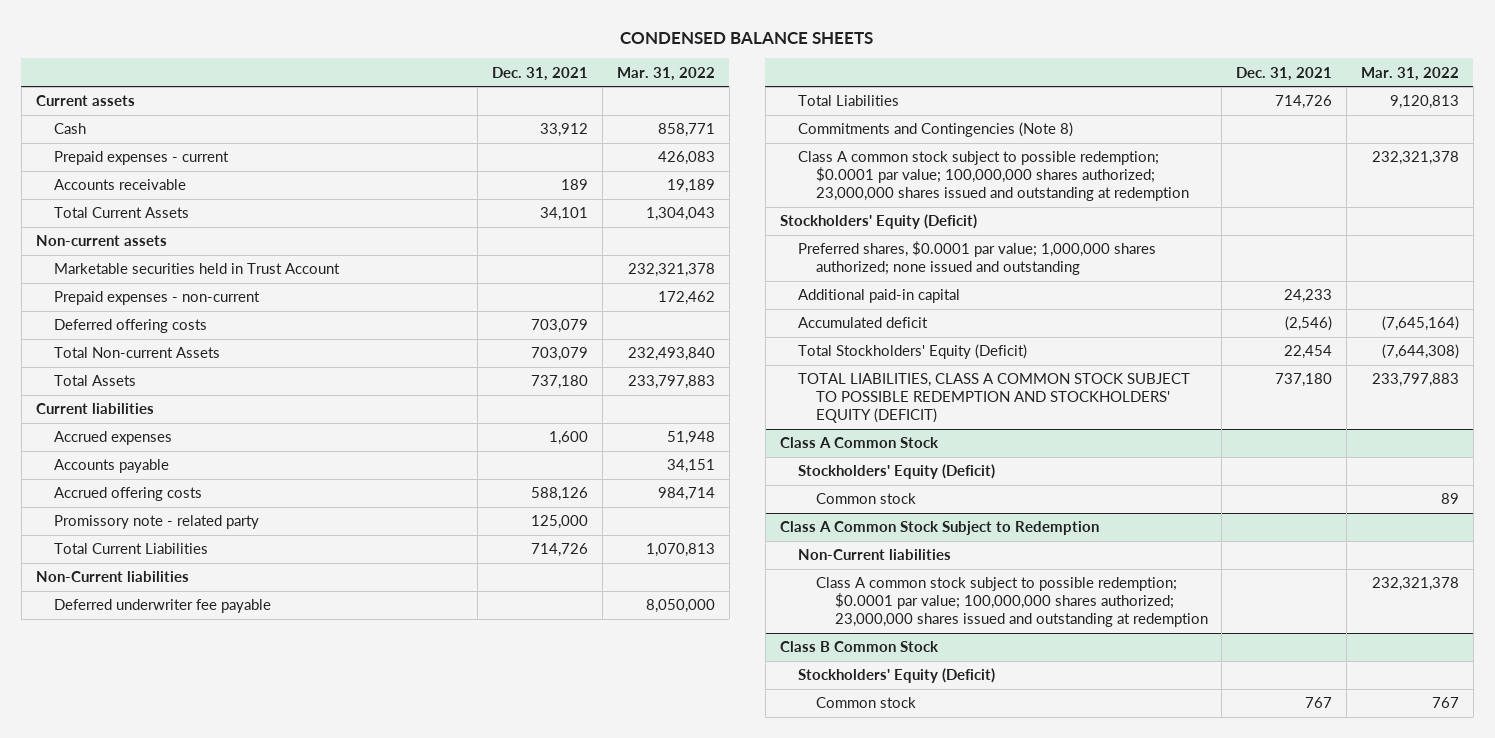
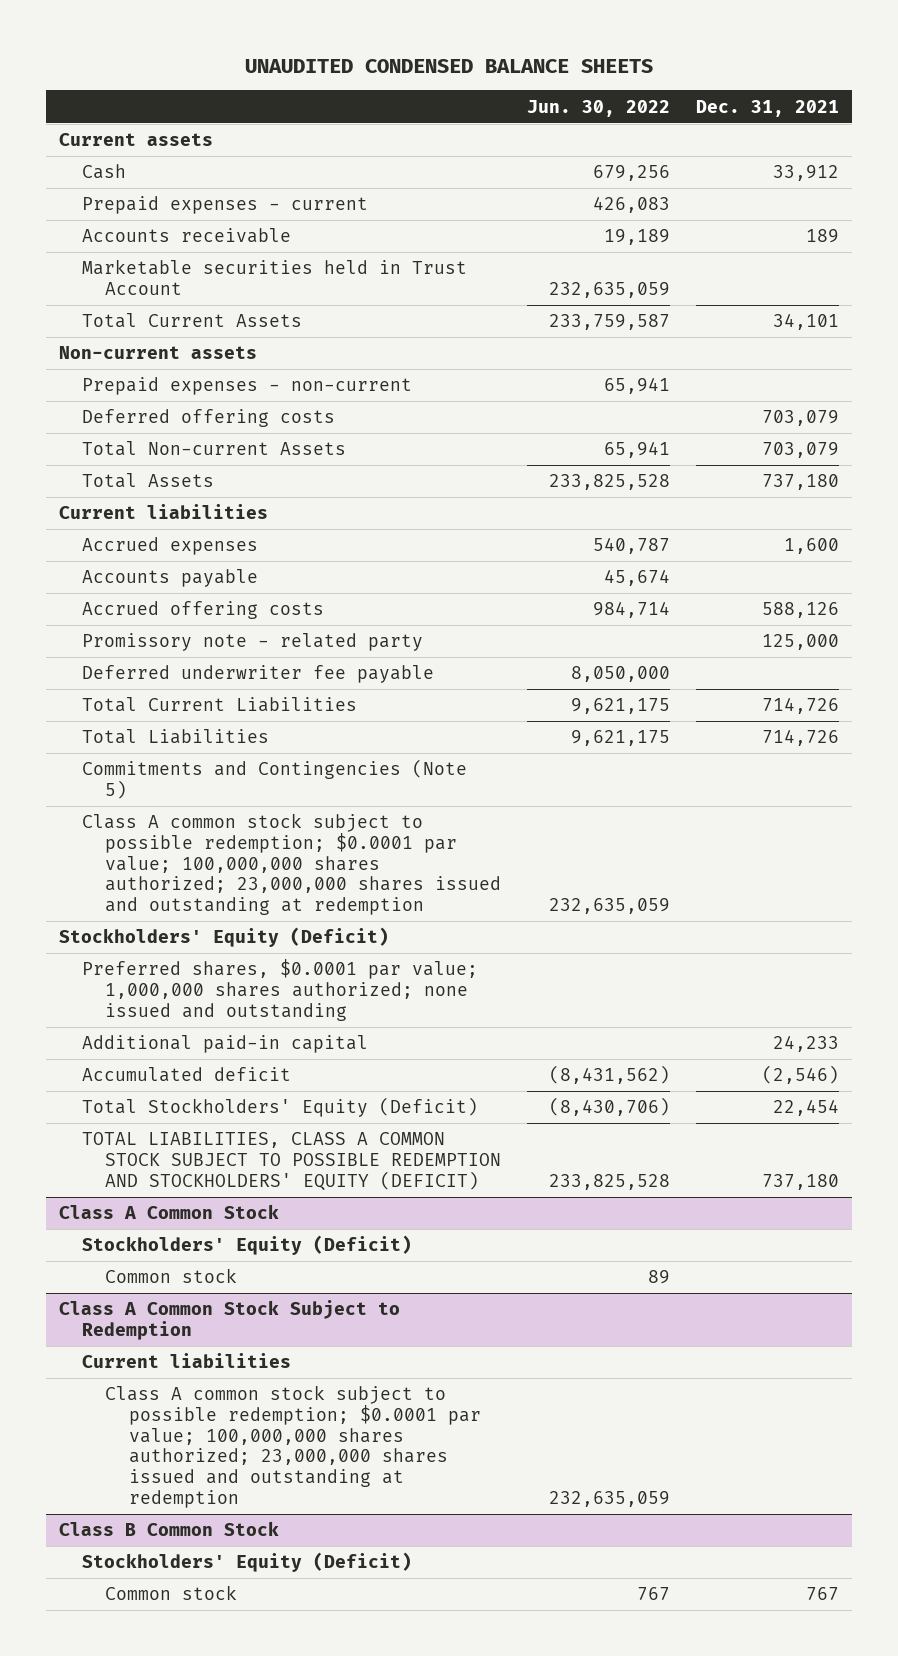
- CONDENSED BALANCE SHEETS
+ UNAUDITED CONDENSED BALANCE SHEETS
- | Dec. 31, 2021 | Mar. 31, 2022
+ | Jun. 30, 2022 | Dec. 31, 2021
moved up: Marketable securities held in Trust Account | 232,635,059 |
- Non-Current liabilities
moved down: Total Current Liabilities | 9,621,175 | 714,726
- Commitments and Contingencies (Note 8)
+ Commitments and Contingencies (Note 5)
@ Class A Common Stock Subject to Redemption
- Non-Current liabilities
+ Current liabilities

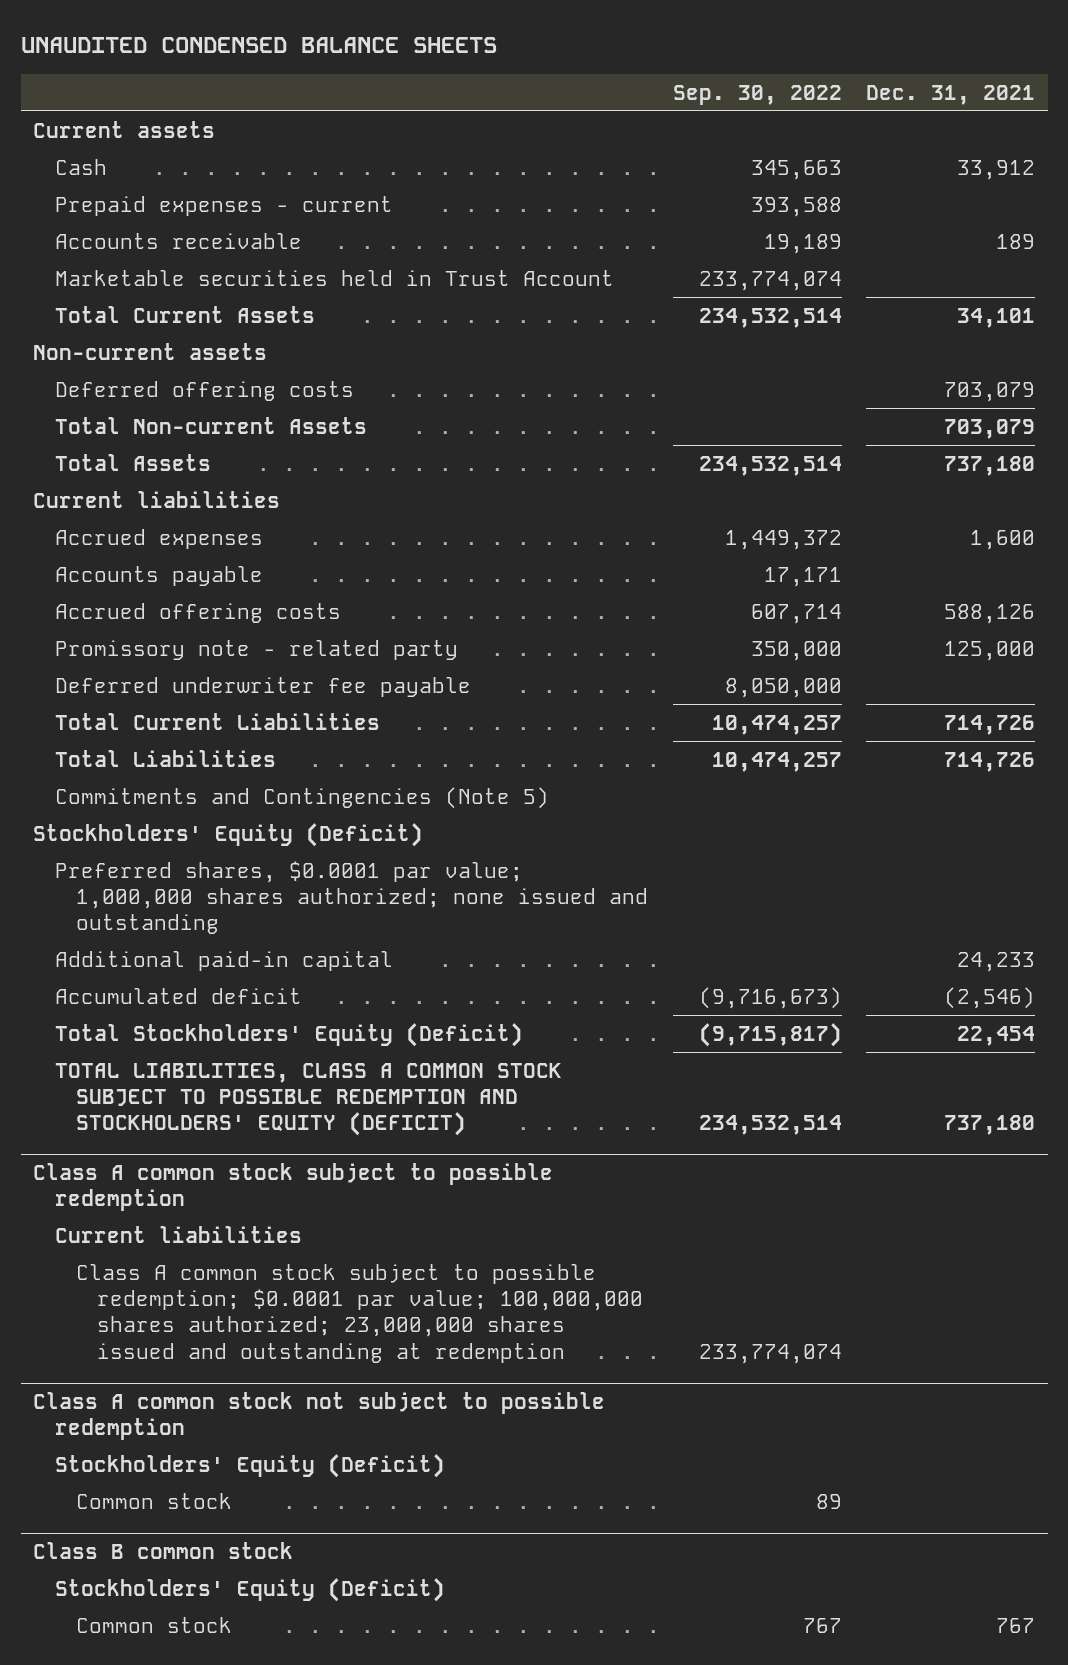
- | Jun. 30, 2022 | Dec. 31, 2021
+ | Sep. 30, 2022 | Dec. 31, 2021
- Prepaid expenses - non-current | 65,941 |
- Class A common stock subject to possible redemption; $0.0001 par value; 100,000,000 shares authorized; 23,000,000 shares issued and outstanding at redemption | 232,635,059 |
- Class A Common Stock
- Stockholders' Equity (Deficit)
- Common stock | 89 |
- Class A Common Stock Subject to Redemption
+ Class A common stock subject to possible redemption
- Class B Common Stock
+ Class A common stock not subject to possible redemption
+ Common stock | 89 |
+ Class B common stock
+ Stockholders' Equity (Deficit)

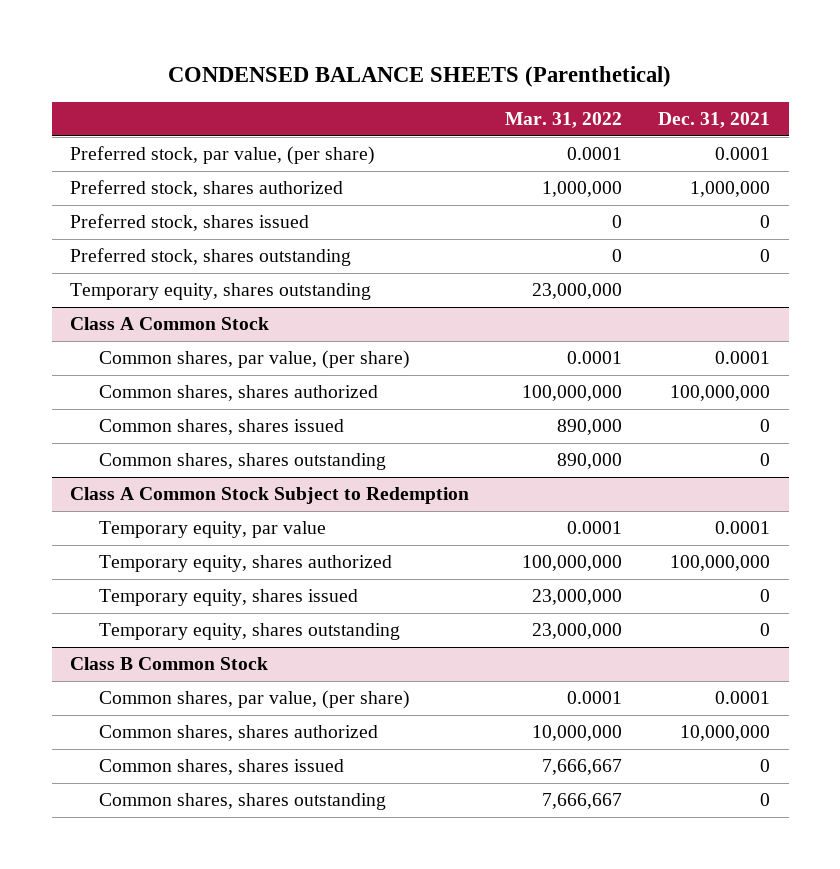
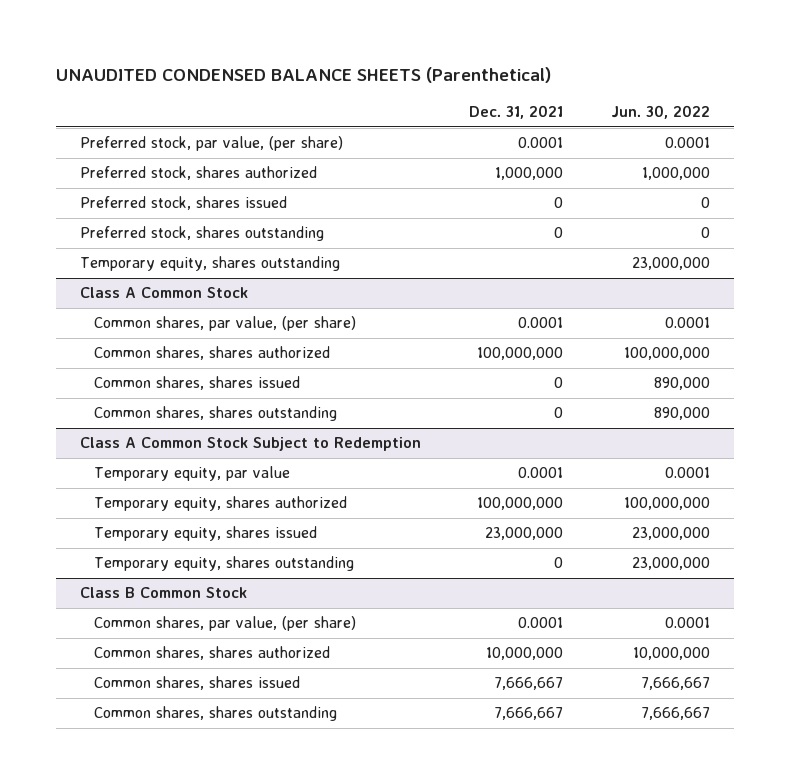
- CONDENSED BALANCE SHEETS (Parenthetical)
+ UNAUDITED CONDENSED BALANCE SHEETS (Parenthetical)
- | Mar. 31, 2022 | Dec. 31, 2021
+ | Dec. 31, 2021 | Jun. 30, 2022
@ Class A Common Stock Subject to Redemption
- Temporary equity, shares issued | 23,000,000 | 0
+ Temporary equity, shares issued | 23,000,000 | 23,000,000
@ Class B Common Stock
- Common shares, shares issued | 7,666,667 | 0
- Common shares, shares outstanding | 7,666,667 | 0
+ Common shares, shares issued | 7,666,667 | 7,666,667
+ Common shares, shares outstanding | 7,666,667 | 7,666,667

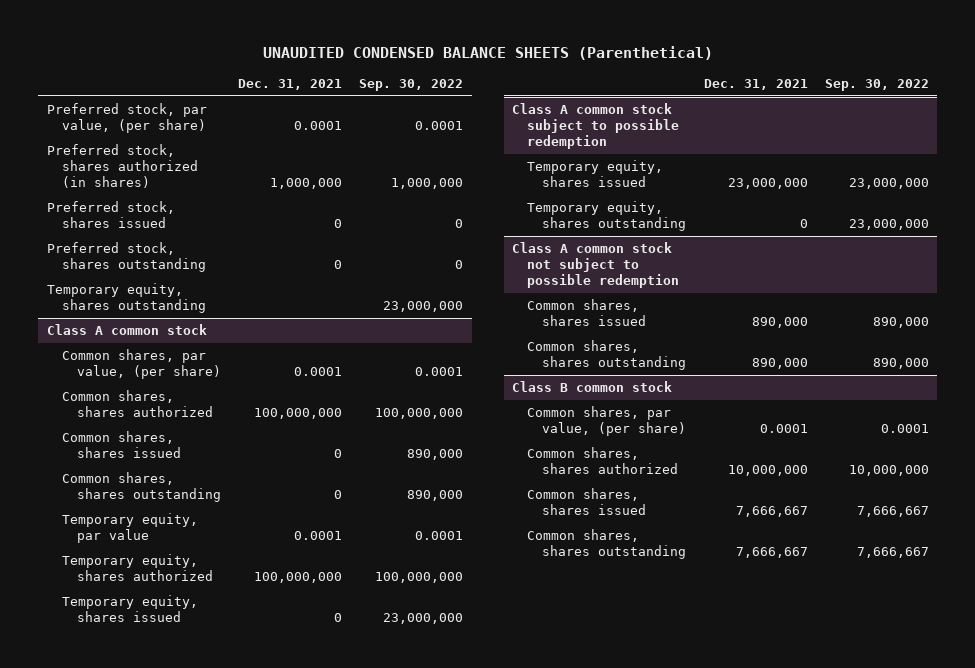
- | Dec. 31, 2021 | Jun. 30, 2022
+ | Dec. 31, 2021 | Sep. 30, 2022
- Preferred stock, shares authorized | 1,000,000 | 1,000,000
+ Preferred stock, shares authorized (in shares) | 1,000,000 | 1,000,000
- Class A Common Stock
+ Class A common stock
- Class A Common Stock Subject to Redemption
+ Temporary equity, shares issued | 0 | 23,000,000
+ Class A common stock subject to possible redemption
- Class B Common Stock
+ Class A common stock not subject to possible redemption
+ Common shares, shares issued | 890,000 | 890,000
+ Common shares, shares outstanding | 890,000 | 890,000
+ Class B common stock

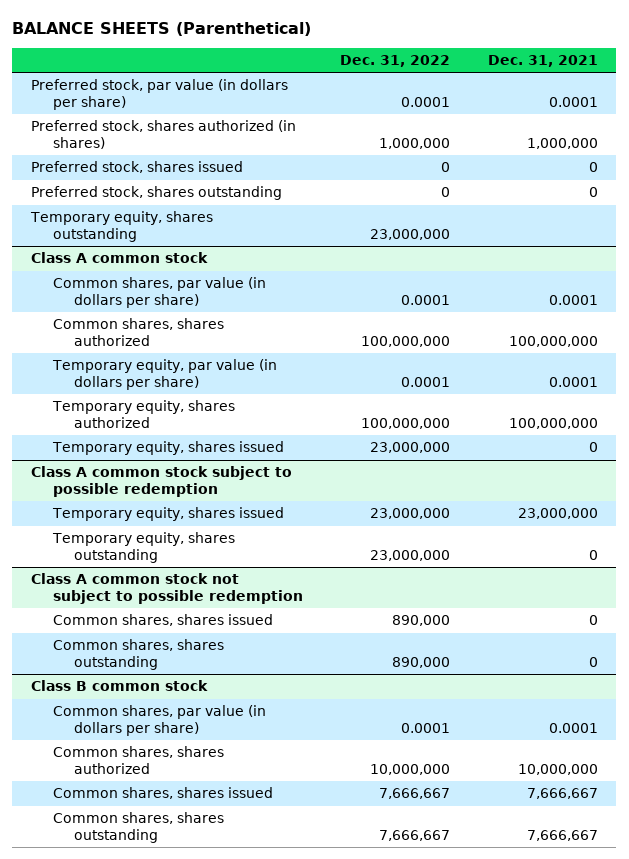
- UNAUDITED CONDENSED BALANCE SHEETS (Parenthetical)
+ BALANCE SHEETS (Parenthetical)
- | Dec. 31, 2021 | Sep. 30, 2022
+ | Dec. 31, 2022 | Dec. 31, 2021
- Preferred stock, par value, (per share) | 0.0001 | 0.0001
+ Preferred stock, par value (in dollars per share) | 0.0001 | 0.0001
@ Class A common stock
- Common shares, par value, (per share) | 0.0001 | 0.0001
+ Common shares, par value (in dollars per share) | 0.0001 | 0.0001
- Common shares, shares issued | 0 | 890,000
- Common shares, shares outstanding | 0 | 890,000
- Temporary equity, par value | 0.0001 | 0.0001
+ Temporary equity, par value (in dollars per share) | 0.0001 | 0.0001
@ Class A common stock not subject to possible redemption
- Common shares, shares issued | 890,000 | 890,000
- Common shares, shares outstanding | 890,000 | 890,000
+ Common shares, shares issued | 890,000 | 0
+ Common shares, shares outstanding | 890,000 | 0
@ Class B common stock
- Common shares, par value, (per share) | 0.0001 | 0.0001
+ Common shares, par value (in dollars per share) | 0.0001 | 0.0001

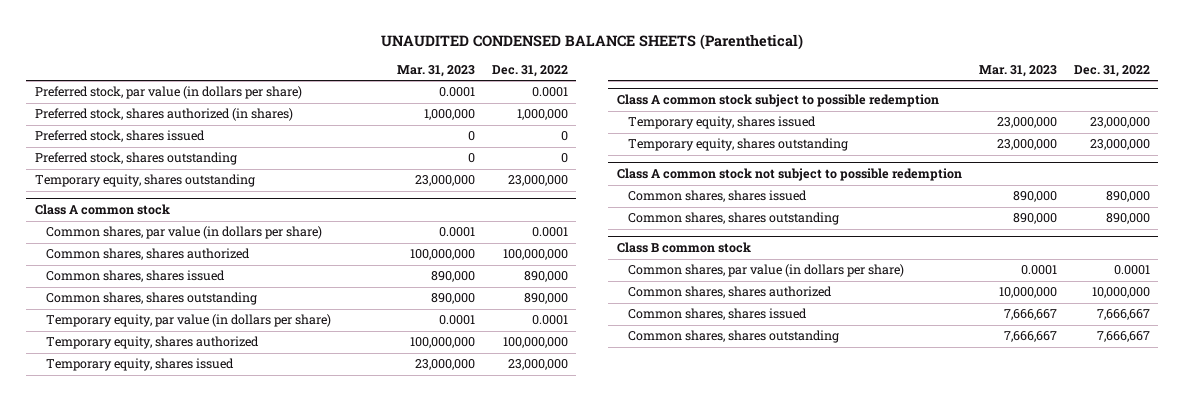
- BALANCE SHEETS (Parenthetical)
+ UNAUDITED CONDENSED BALANCE SHEETS (Parenthetical)
- | Dec. 31, 2022 | Dec. 31, 2021
+ | Mar. 31, 2023 | Dec. 31, 2022
@ Class A common stock
+ Common shares, shares issued | 890,000 | 890,000
+ Common shares, shares outstanding | 890,000 | 890,000

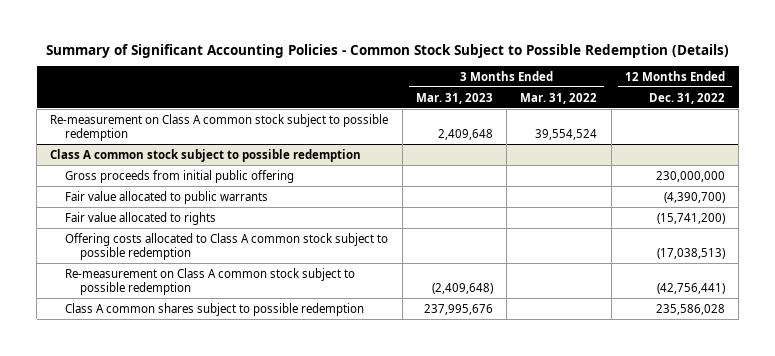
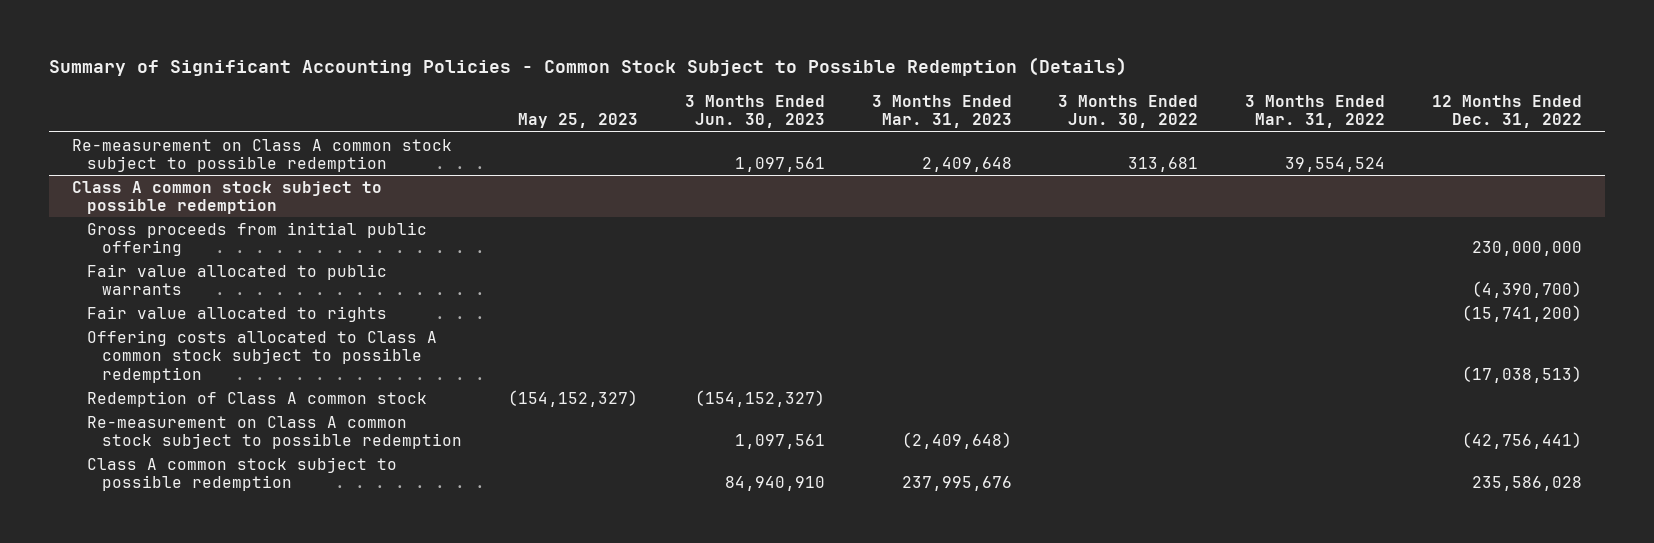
- | 3 Months Ended Mar. 31, 2023 | 3 Months Ended Mar. 31, 2022 | 12 Months Ended Dec. 31, 2022
+ | May 25, 2023 | 3 Months Ended Jun. 30, 2023 | 3 Months Ended Mar. 31, 2023 | 3 Months Ended Jun. 30, 2022 | 3 Months Ended Mar. 31, 2022 | 12 Months Ended Dec. 31, 2022
@ Class A common stock subject to possible redemption
+ Redemption of Class A common stock | (154,152,327) | (154,152,327) | | | |
- Class A common shares subject to possible redemption | 237,995,676 | | 235,586,028
+ Class A common stock subject to possible redemption | | 84,940,910 | 237,995,676 | | | 235,586,028

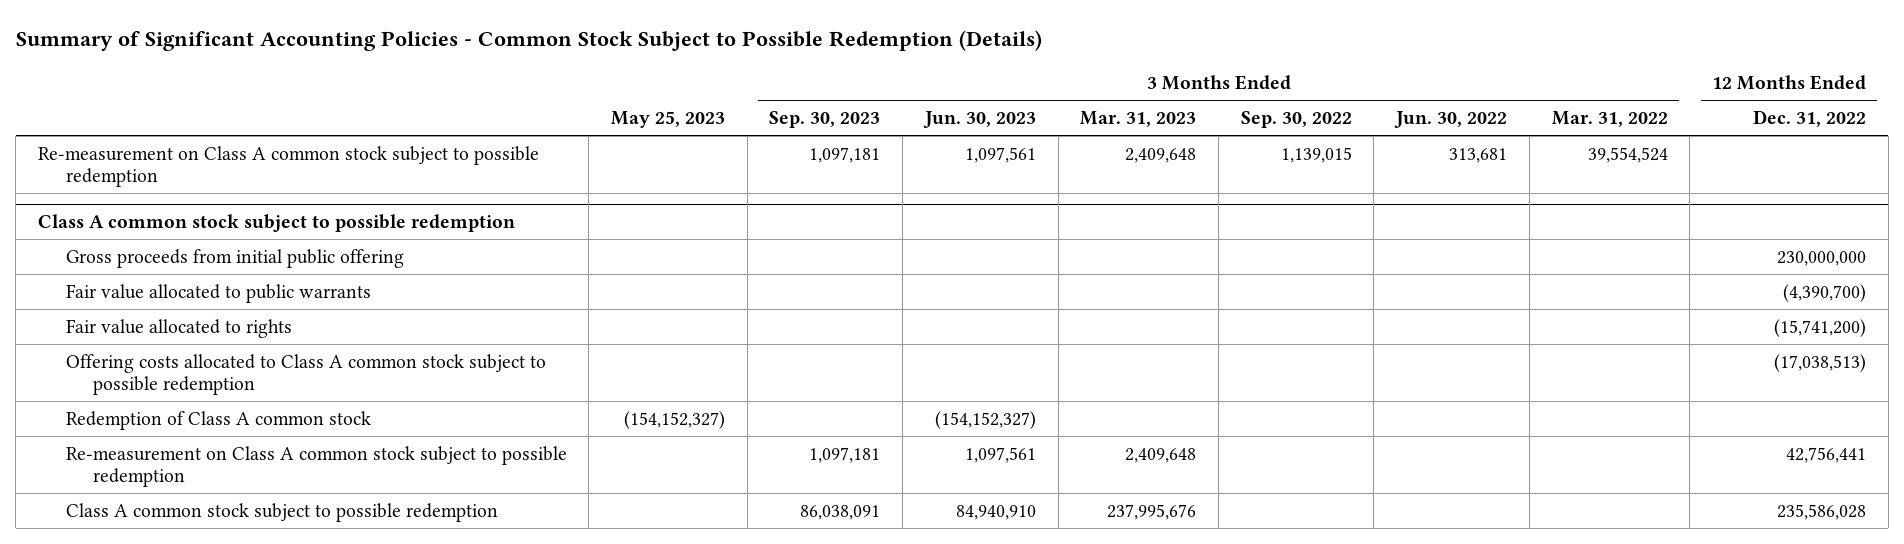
- | May 25, 2023 | 3 Months Ended Jun. 30, 2023 | 3 Months Ended Mar. 31, 2023 | 3 Months Ended Jun. 30, 2022 | 3 Months Ended Mar. 31, 2022 | 12 Months Ended Dec. 31, 2022
+ | May 25, 2023 | 3 Months Ended Sep. 30, 2023 | 3 Months Ended Jun. 30, 2023 | 3 Months Ended Mar. 31, 2023 | 3 Months Ended Sep. 30, 2022 | 3 Months Ended Jun. 30, 2022 | 3 Months Ended Mar. 31, 2022 | 12 Months Ended Dec. 31, 2022
@ Class A common stock subject to possible redemption
- Re-measurement on Class A common stock subject to possible redemption | | 1,097,561 | (2,409,648) | | | (42,756,441)
+ Re-measurement on Class A common stock subject to possible redemption | | 1,097,181 | 1,097,561 | 2,409,648 | | | | 42,756,441

